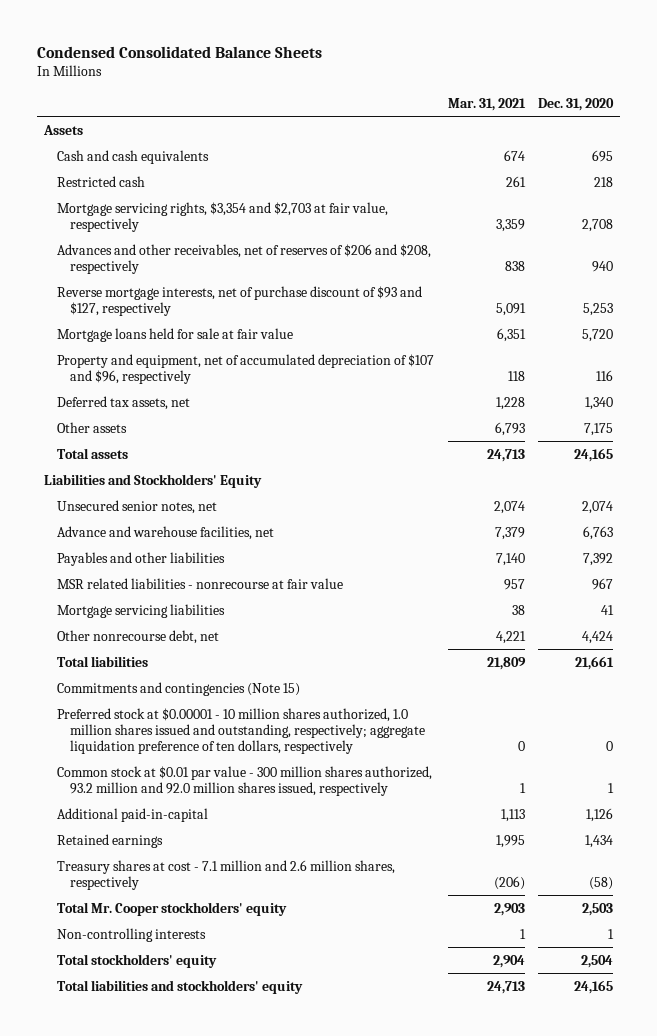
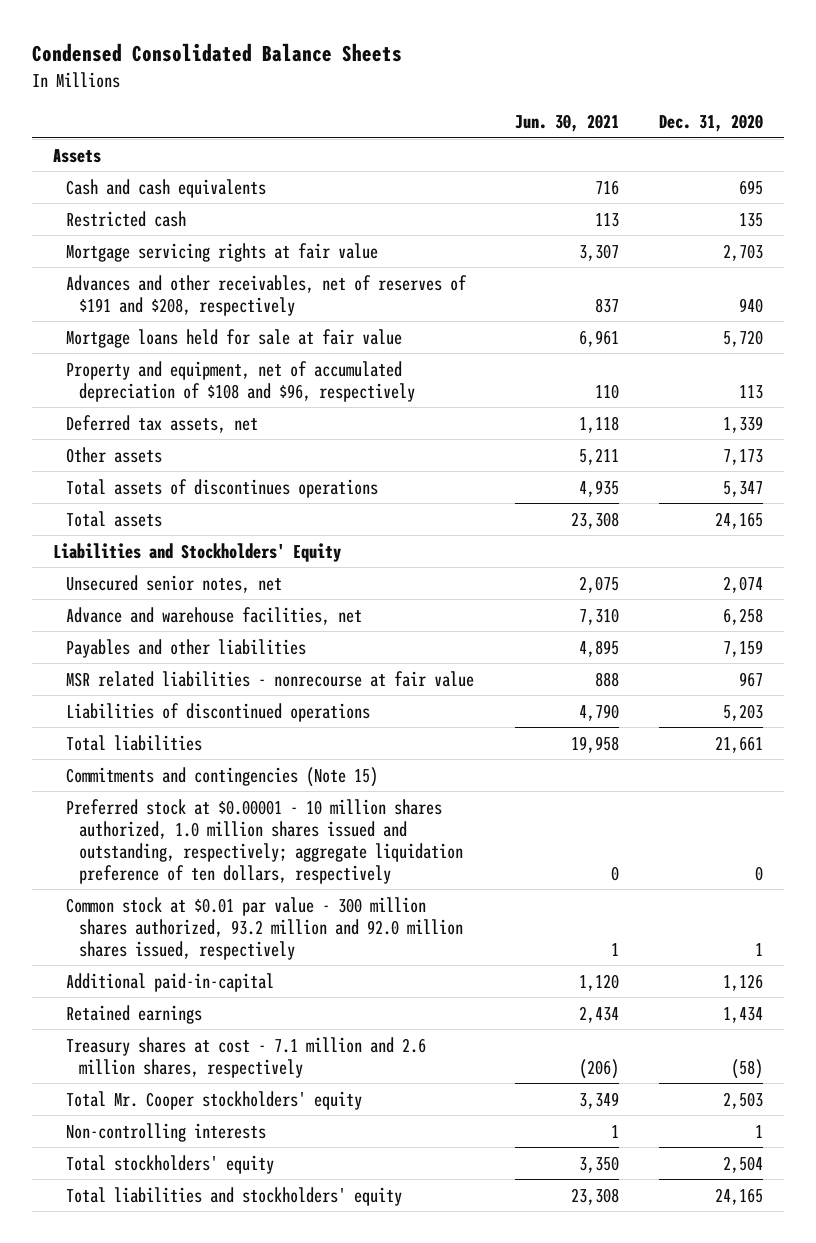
- | Mar. 31, 2021 | Dec. 31, 2020
+ | Jun. 30, 2021 | Dec. 31, 2020
- Restricted cash | 261 | 218
- Mortgage servicing rights, $3,354 and $2,703 at fair value, respectively | 3,359 | 2,708
- Advances and other receivables, net of reserves of $206 and $208, respectively | 838 | 940
- Reverse mortgage interests, net of purchase discount of $93 and $127, respectively | 5,091 | 5,253
+ Restricted cash | 113 | 135
+ Mortgage servicing rights at fair value | 3,307 | 2,703
+ Advances and other receivables, net of reserves of $191 and $208, respectively | 837 | 940
- Property and equipment, net of accumulated depreciation of $107 and $96, respectively | 118 | 116
- Deferred tax assets, net | 1,228 | 1,340
- Other assets | 6,793 | 7,175
+ Property and equipment, net of accumulated depreciation of $108 and $96, respectively | 110 | 113
+ Deferred tax assets, net | 1,118 | 1,339
+ Other assets | 5,211 | 7,173
+ Total assets of discontinues operations | 4,935 | 5,347
- Advance and warehouse facilities, net | 7,379 | 6,763
- Payables and other liabilities | 7,140 | 7,392
+ Advance and warehouse facilities, net | 7,310 | 6,258
+ Payables and other liabilities | 4,895 | 7,159
- Mortgage servicing liabilities | 38 | 41
- Other nonrecourse debt, net | 4,221 | 4,424
+ Liabilities of discontinued operations | 4,790 | 5,203

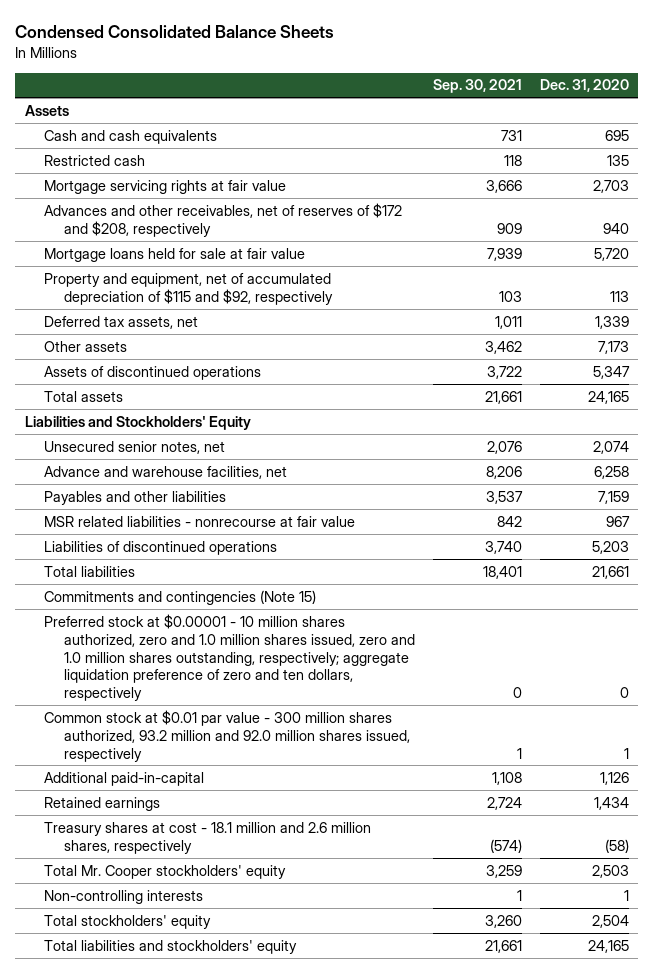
- | Jun. 30, 2021 | Dec. 31, 2020
+ | Sep. 30, 2021 | Dec. 31, 2020
- Advances and other receivables, net of reserves of $191 and $208, respectively | 837 | 940
+ Advances and other receivables, net of reserves of $172 and $208, respectively | 909 | 940
- Property and equipment, net of accumulated depreciation of $108 and $96, respectively | 110 | 113
+ Property and equipment, net of accumulated depreciation of $115 and $92, respectively | 103 | 113
- Total assets of discontinues operations | 4,935 | 5,347
+ Assets of discontinued operations | 3,722 | 5,347
- Preferred stock at $0.00001 - 10 million shares authorized, 1.0 million shares issued and outstanding, respectively; aggregate liquidation preference of ten dollars, respectively | 0 | 0
+ Preferred stock at $0.00001 - 10 million shares authorized, zero and 1.0 million shares issued, zero and 1.0 million shares outstanding, respectively; aggregate liquidation preference of zero and ten dollars, respectively | 0 | 0
- Treasury shares at cost - 7.1 million and 2.6 million shares, respectively | (206) | (58)
+ Treasury shares at cost - 18.1 million and 2.6 million shares, respectively | (574) | (58)

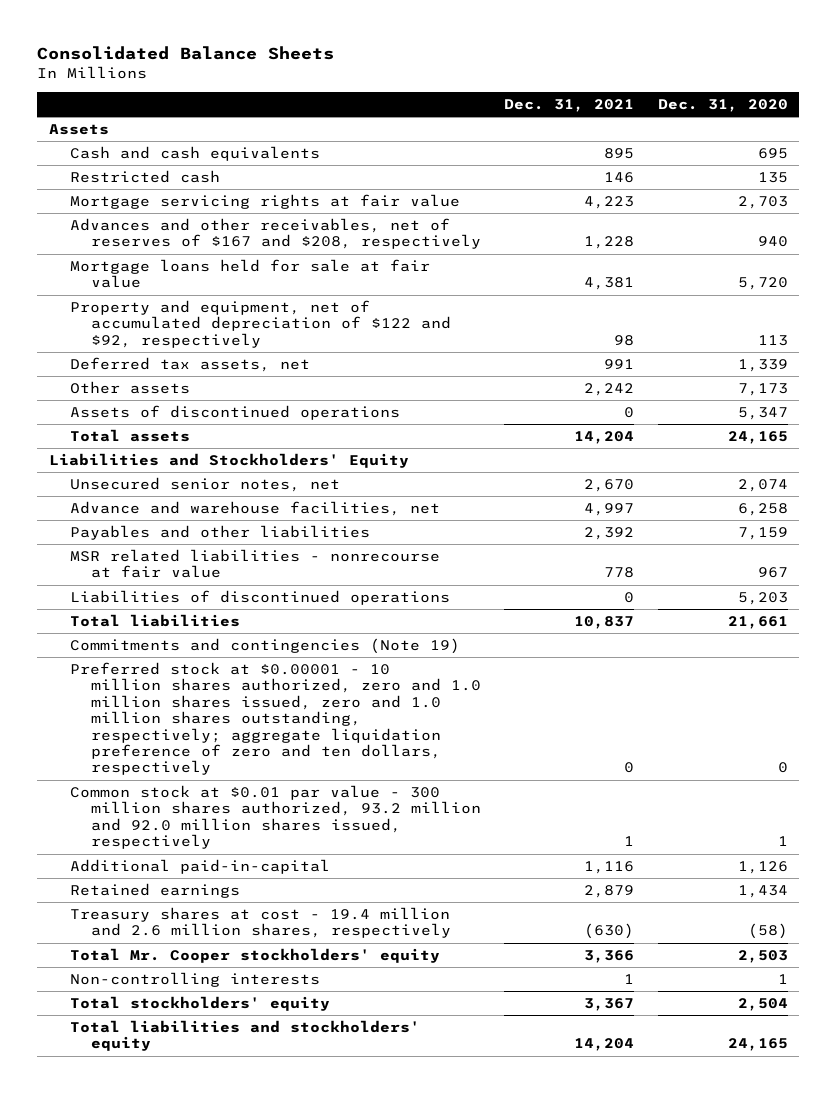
- Condensed Consolidated Balance Sheets
+ Consolidated Balance Sheets
- | Sep. 30, 2021 | Dec. 31, 2020
+ | Dec. 31, 2021 | Dec. 31, 2020
- Advances and other receivables, net of reserves of $172 and $208, respectively | 909 | 940
+ Advances and other receivables, net of reserves of $167 and $208, respectively | 1,228 | 940
- Property and equipment, net of accumulated depreciation of $115 and $92, respectively | 103 | 113
+ Property and equipment, net of accumulated depreciation of $122 and $92, respectively | 98 | 113
- Commitments and contingencies (Note 15)
+ Commitments and contingencies (Note 19)
- Treasury shares at cost - 18.1 million and 2.6 million shares, respectively | (574) | (58)
+ Treasury shares at cost - 19.4 million and 2.6 million shares, respectively | (630) | (58)

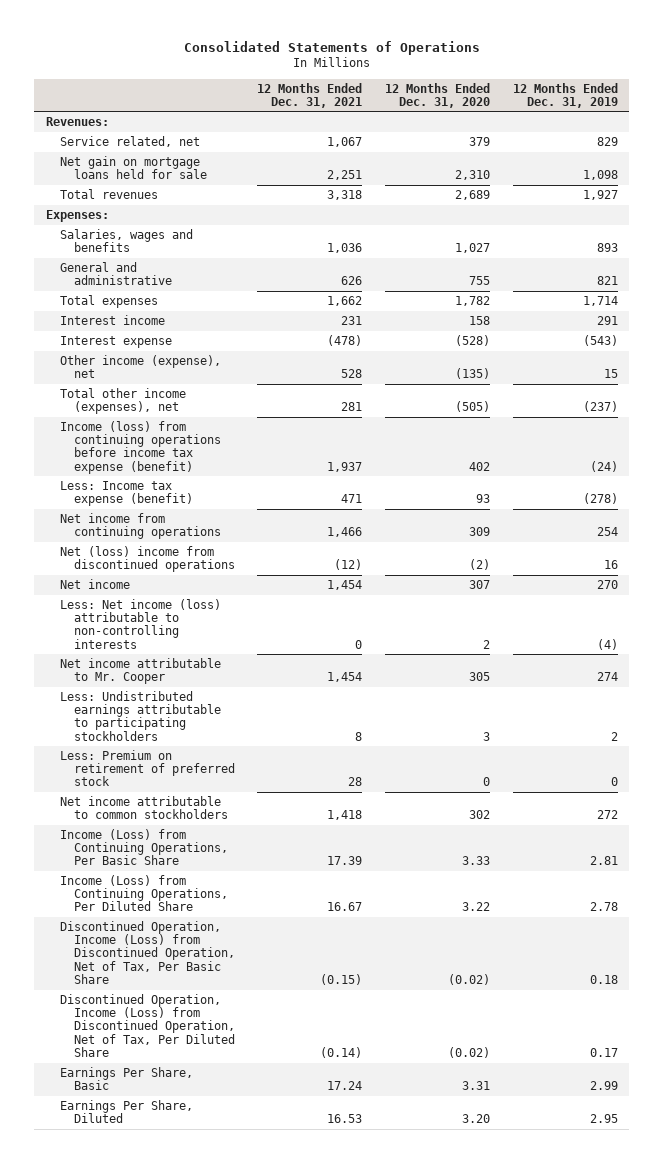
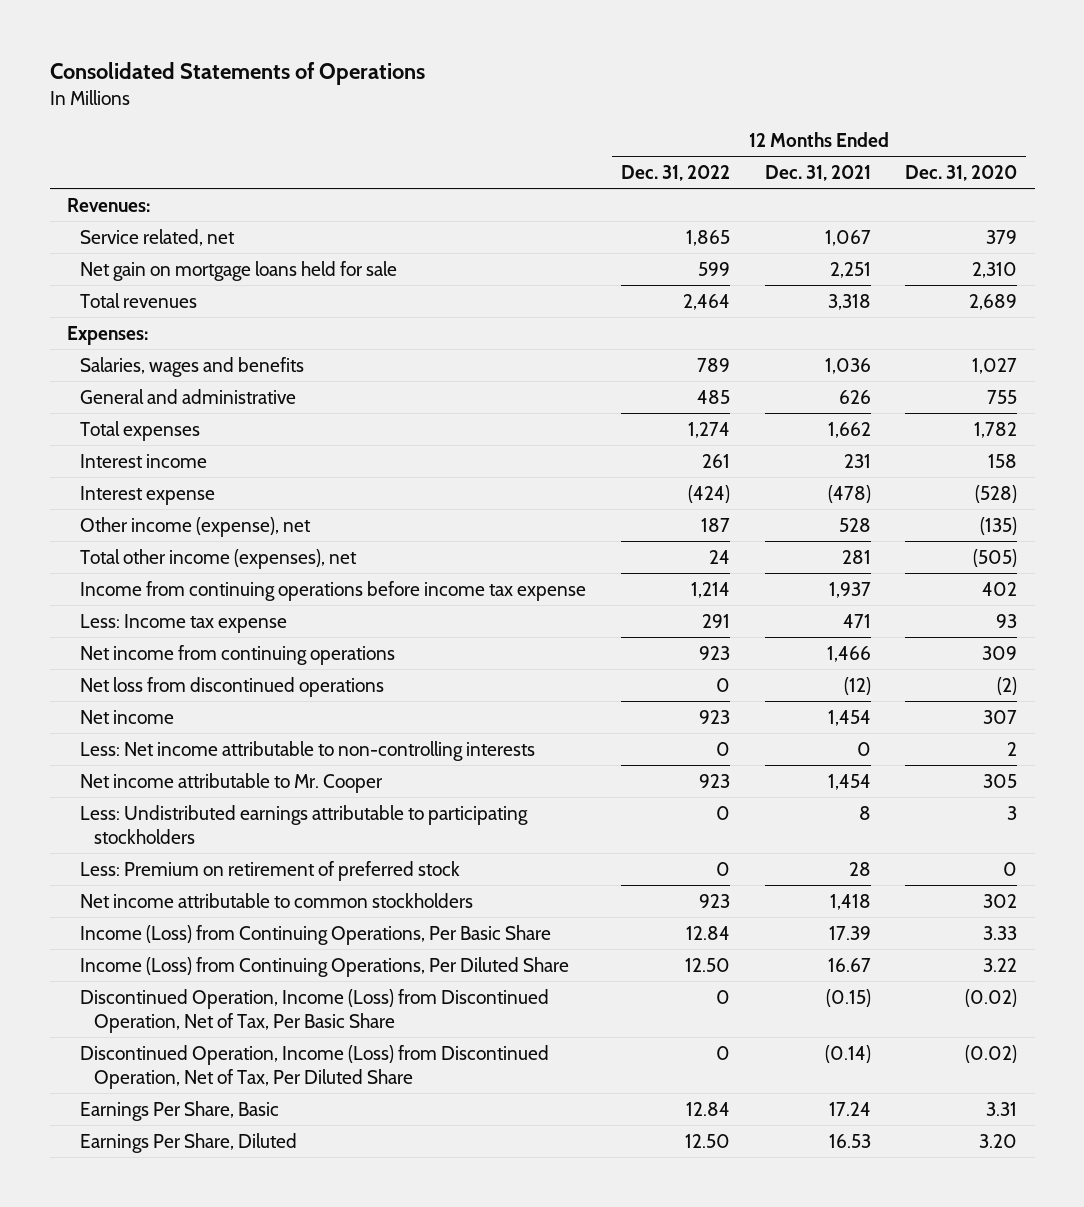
- | 12 Months Ended Dec. 31, 2021 | 12 Months Ended Dec. 31, 2020 | 12 Months Ended Dec. 31, 2019
+ | 12 Months Ended Dec. 31, 2022 | 12 Months Ended Dec. 31, 2021 | 12 Months Ended Dec. 31, 2020
- Income (loss) from continuing operations before income tax expense (benefit) | 1,937 | 402 | (24)
- Less: Income tax expense (benefit) | 471 | 93 | (278)
+ Income from continuing operations before income tax expense | 1,214 | 1,937 | 402
+ Less: Income tax expense | 291 | 471 | 93
- Net (loss) income from discontinued operations | (12) | (2) | 16
+ Net loss from discontinued operations | 0 | (12) | (2)
- Less: Net income (loss) attributable to non-controlling interests | 0 | 2 | (4)
+ Less: Net income attributable to non-controlling interests | 0 | 0 | 2

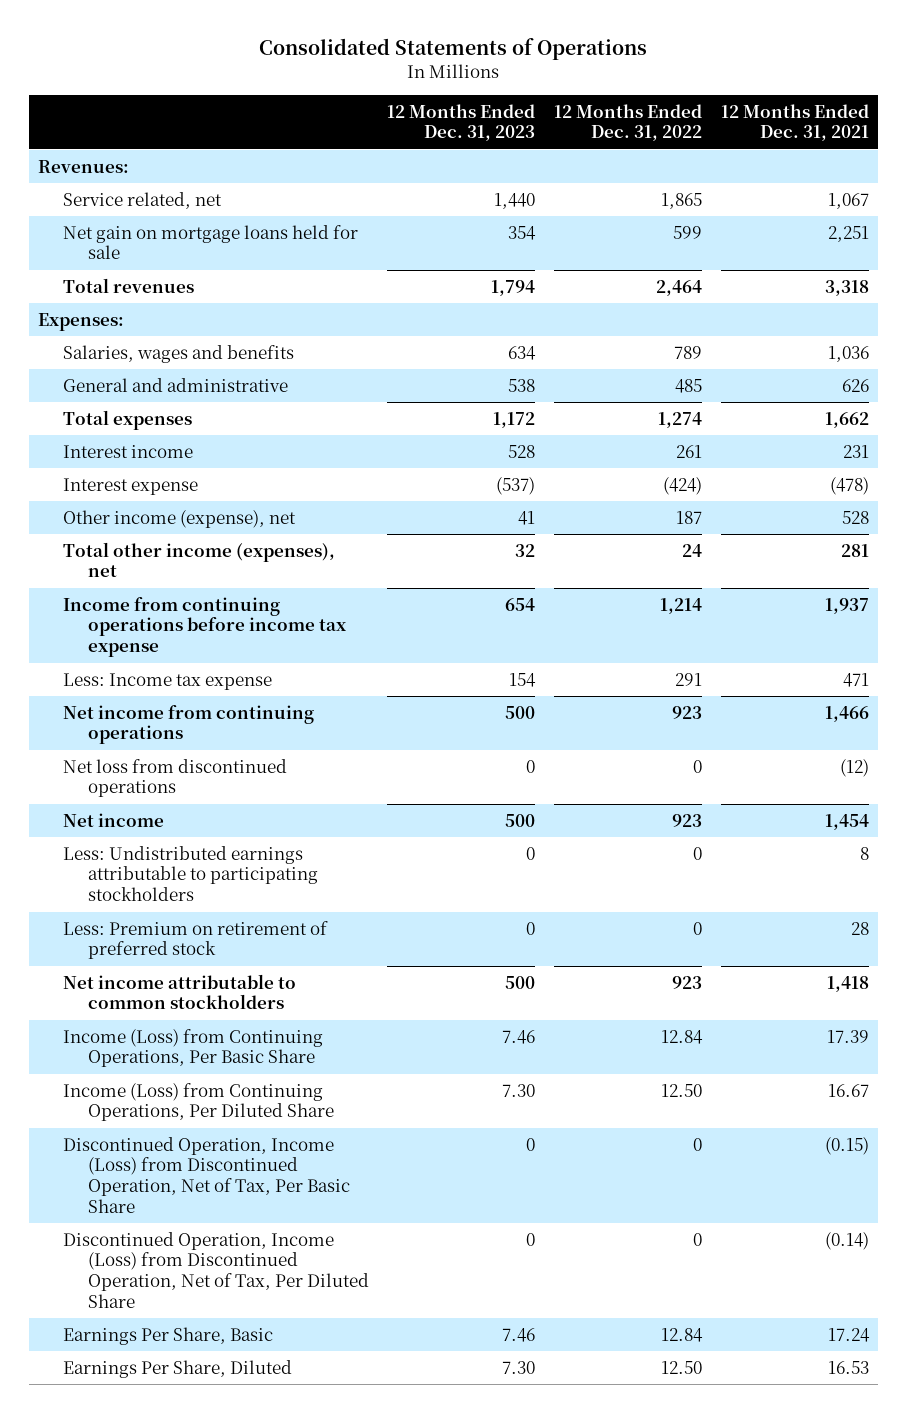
- | 12 Months Ended Dec. 31, 2022 | 12 Months Ended Dec. 31, 2021 | 12 Months Ended Dec. 31, 2020
+ | 12 Months Ended Dec. 31, 2023 | 12 Months Ended Dec. 31, 2022 | 12 Months Ended Dec. 31, 2021
- Less: Net income attributable to non-controlling interests | 0 | 0 | 2
- Net income attributable to Mr. Cooper | 923 | 1,454 | 305

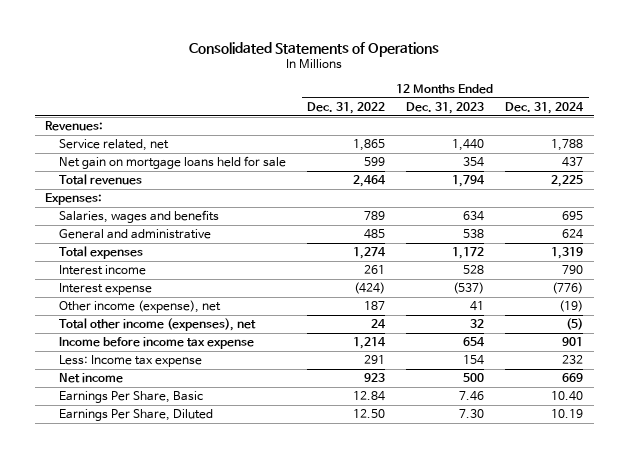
- | 12 Months Ended Dec. 31, 2023 | 12 Months Ended Dec. 31, 2022 | 12 Months Ended Dec. 31, 2021
+ | 12 Months Ended Dec. 31, 2022 | 12 Months Ended Dec. 31, 2023 | 12 Months Ended Dec. 31, 2024
- Income from continuing operations before income tax expense | 654 | 1,214 | 1,937
+ Income before income tax expense | 1,214 | 654 | 901
- Net income from continuing operations | 500 | 923 | 1,466
- Net loss from discontinued operations | 0 | 0 | (12)
- Less: Undistributed earnings attributable to participating stockholders | 0 | 0 | 8
- Less: Premium on retirement of preferred stock | 0 | 0 | 28
- Net income attributable to common stockholders | 500 | 923 | 1,418
- Income (Loss) from Continuing Operations, Per Basic Share | 7.46 | 12.84 | 17.39
- Income (Loss) from Continuing Operations, Per Diluted Share | 7.30 | 12.50 | 16.67
- Discontinued Operation, Income (Loss) from Discontinued Operation, Net of Tax, Per Basic Share | 0 | 0 | (0.15)
- Discontinued Operation, Income (Loss) from Discontinued Operation, Net of Tax, Per Diluted Share | 0 | 0 | (0.14)

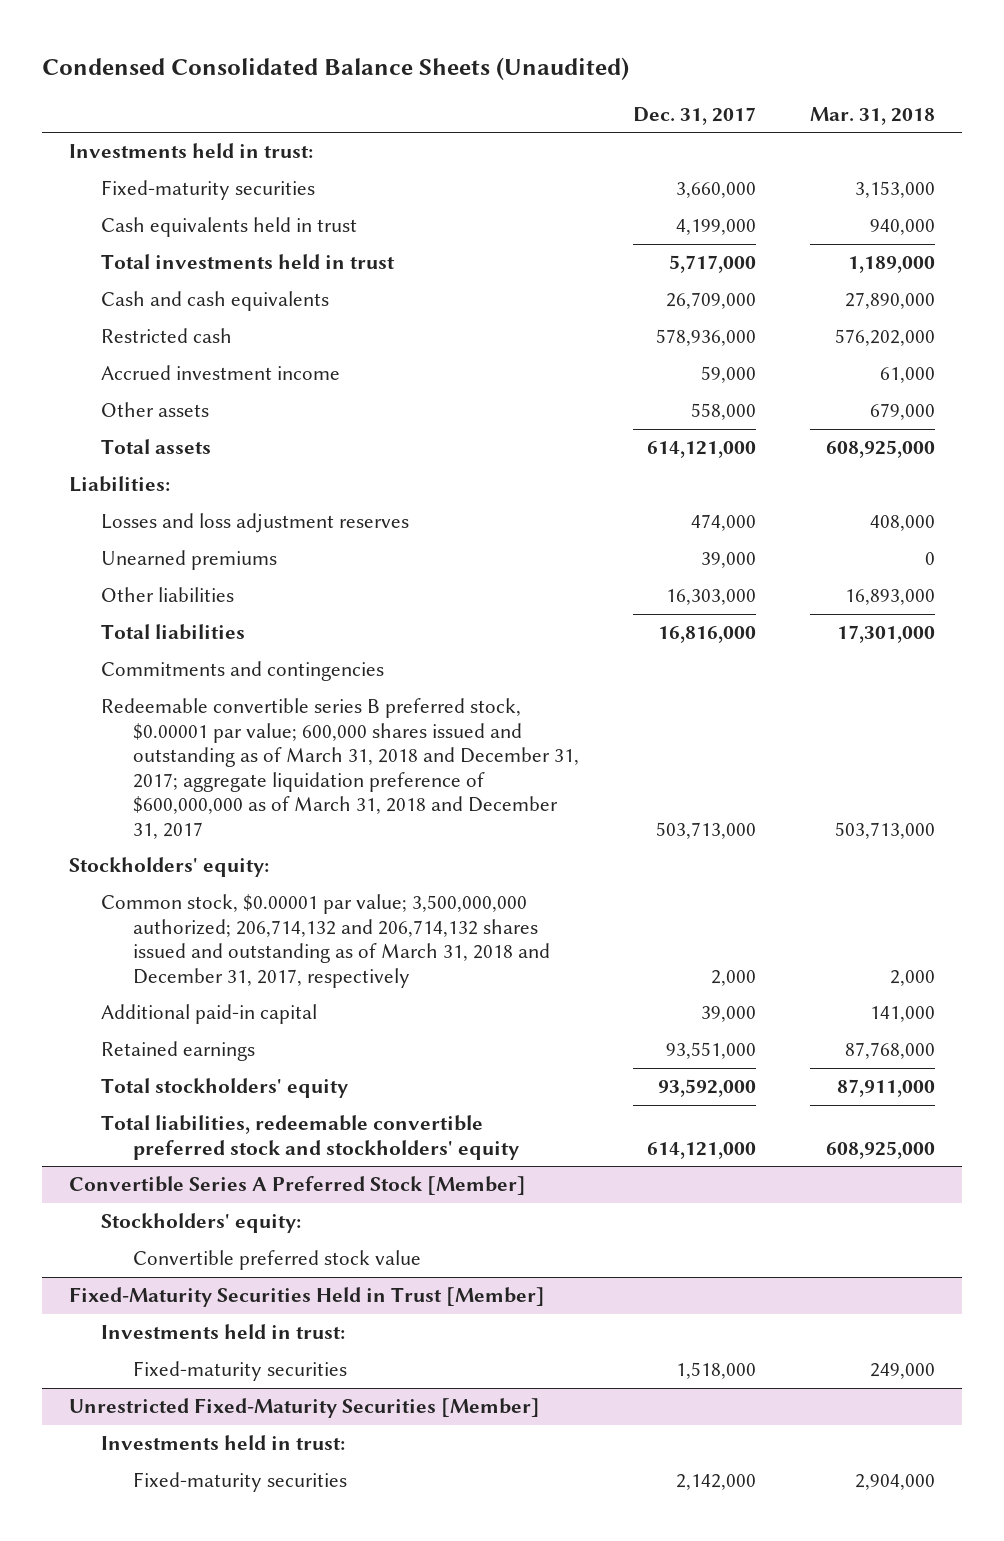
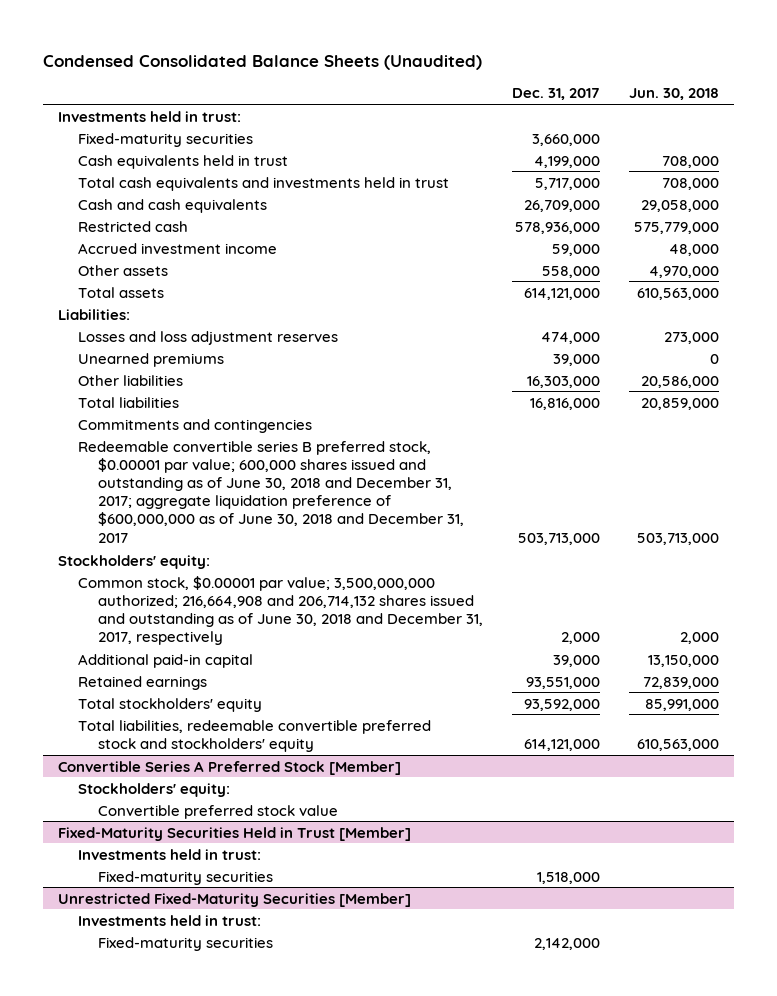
- | Dec. 31, 2017 | Mar. 31, 2018
+ | Dec. 31, 2017 | Jun. 30, 2018
- Total investments held in trust | 5,717,000 | 1,189,000
+ Total cash equivalents and investments held in trust | 5,717,000 | 708,000
- Redeemable convertible series B preferred stock, $0.00001 par value; 600,000 shares issued and outstanding as of March 31, 2018 and December 31, 2017; aggregate liquidation preference of $600,000,000 as of March 31, 2018 and December 31, 2017 | 503,713,000 | 503,713,000
+ Redeemable convertible series B preferred stock, $0.00001 par value; 600,000 shares issued and outstanding as of June 30, 2018 and December 31, 2017; aggregate liquidation preference of $600,000,000 as of June 30, 2018 and December 31, 2017 | 503,713,000 | 503,713,000
- Common stock, $0.00001 par value; 3,500,000,000 authorized; 206,714,132 and 206,714,132 shares issued and outstanding as of March 31, 2018 and December 31, 2017, respectively | 2,000 | 2,000
+ Common stock, $0.00001 par value; 3,500,000,000 authorized; 216,664,908 and 206,714,132 shares issued and outstanding as of June 30, 2018 and December 31, 2017, respectively | 2,000 | 2,000

